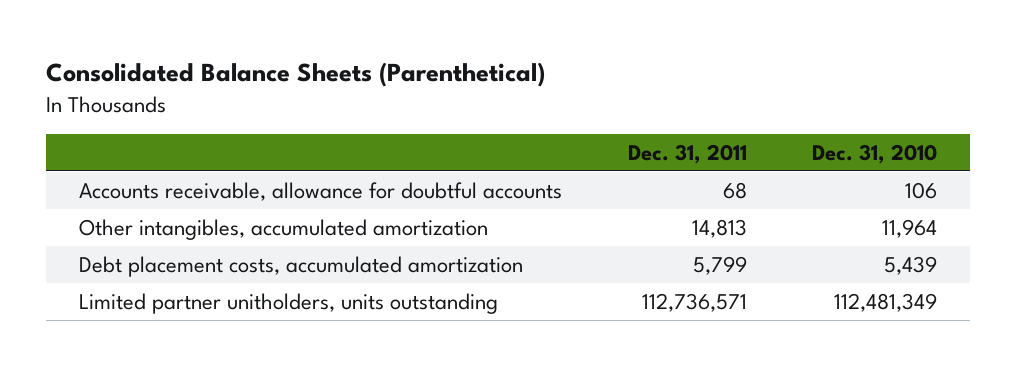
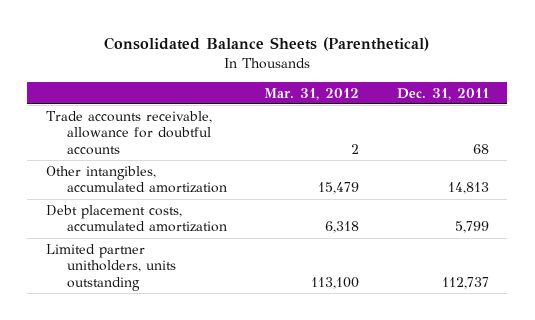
- | Dec. 31, 2011 | Dec. 31, 2010
+ | Mar. 31, 2012 | Dec. 31, 2011
- Accounts receivable, allowance for doubtful accounts | 68 | 106
+ Trade accounts receivable, allowance for doubtful accounts | 2 | 68
- Limited partner unitholders, units outstanding | 112,736,571 | 112,481,349
+ Limited partner unitholders, units outstanding | 113,100 | 112,737

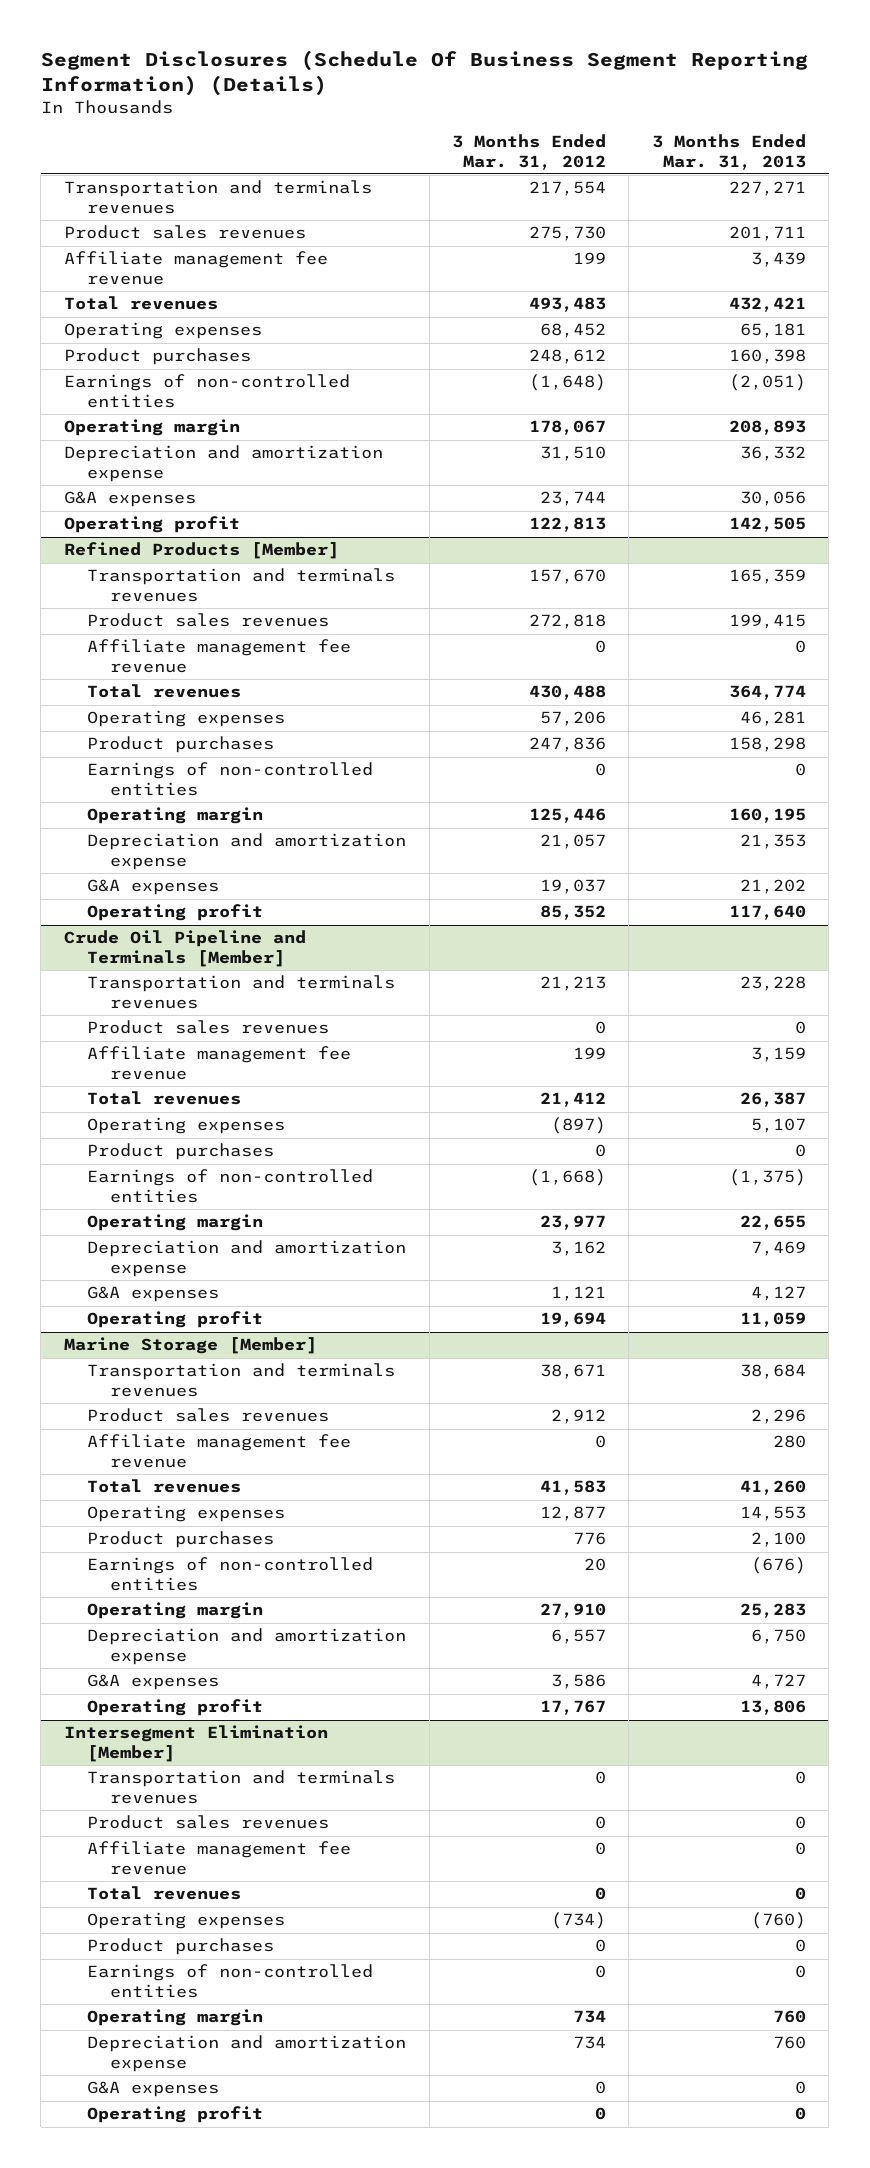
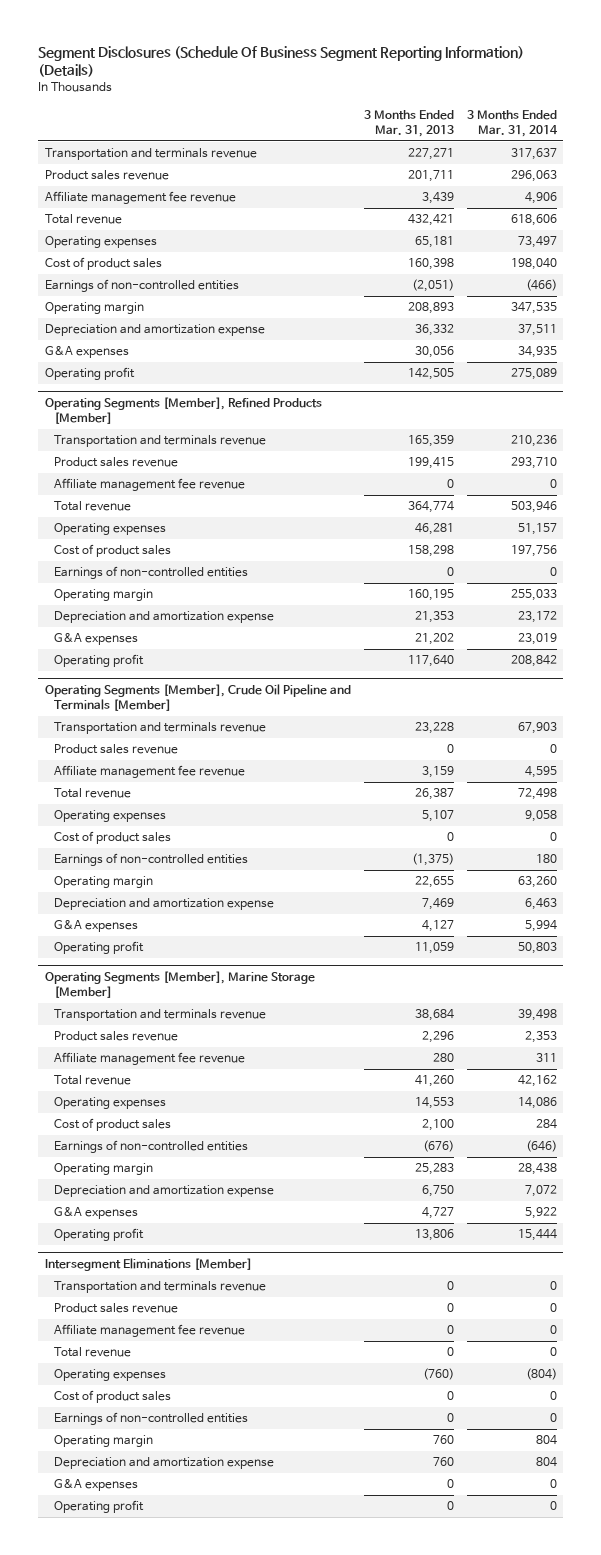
- | 3 Months Ended Mar. 31, 2012 | 3 Months Ended Mar. 31, 2013
+ | 3 Months Ended Mar. 31, 2013 | 3 Months Ended Mar. 31, 2014
- Transportation and terminals revenues | 217,554 | 227,271
- Product sales revenues | 275,730 | 201,711
+ Transportation and terminals revenue | 227,271 | 317,637
+ Product sales revenue | 201,711 | 296,063
- Total revenues | 493,483 | 432,421
+ Total revenue | 432,421 | 618,606
- Product purchases | 248,612 | 160,398
+ Cost of product sales | 160,398 | 198,040
- Refined Products [Member]
- Transportation and terminals revenues | 157,670 | 165,359
- Product sales revenues | 272,818 | 199,415
+ Operating Segments [Member], Refined Products [Member]
+ Transportation and terminals revenue | 165,359 | 210,236
+ Product sales revenue | 199,415 | 293,710
- Total revenues | 430,488 | 364,774
+ Total revenue | 364,774 | 503,946
- Product purchases | 247,836 | 158,298
+ Cost of product sales | 158,298 | 197,756
- Crude Oil Pipeline and Terminals [Member]
- Transportation and terminals revenues | 21,213 | 23,228
- Product sales revenues | 0 | 0
+ Operating Segments [Member], Crude Oil Pipeline and Terminals [Member]
+ Transportation and terminals revenue | 23,228 | 67,903
+ Product sales revenue | 0 | 0
- Total revenues | 21,412 | 26,387
+ Total revenue | 26,387 | 72,498
- Product purchases | 0 | 0
+ Cost of product sales | 0 | 0
- Marine Storage [Member]
- Transportation and terminals revenues | 38,671 | 38,684
- Product sales revenues | 2,912 | 2,296
+ Operating Segments [Member], Marine Storage [Member]
+ Transportation and terminals revenue | 38,684 | 39,498
+ Product sales revenue | 2,296 | 2,353
- Total revenues | 41,583 | 41,260
+ Total revenue | 41,260 | 42,162
- Product purchases | 776 | 2,100
+ Cost of product sales | 2,100 | 284
- Intersegment Elimination [Member]
- Transportation and terminals revenues | 0 | 0
- Product sales revenues | 0 | 0
+ Intersegment Eliminations [Member]
+ Transportation and terminals revenue | 0 | 0
+ Product sales revenue | 0 | 0
- Total revenues | 0 | 0
+ Total revenue | 0 | 0
- Product purchases | 0 | 0
+ Cost of product sales | 0 | 0

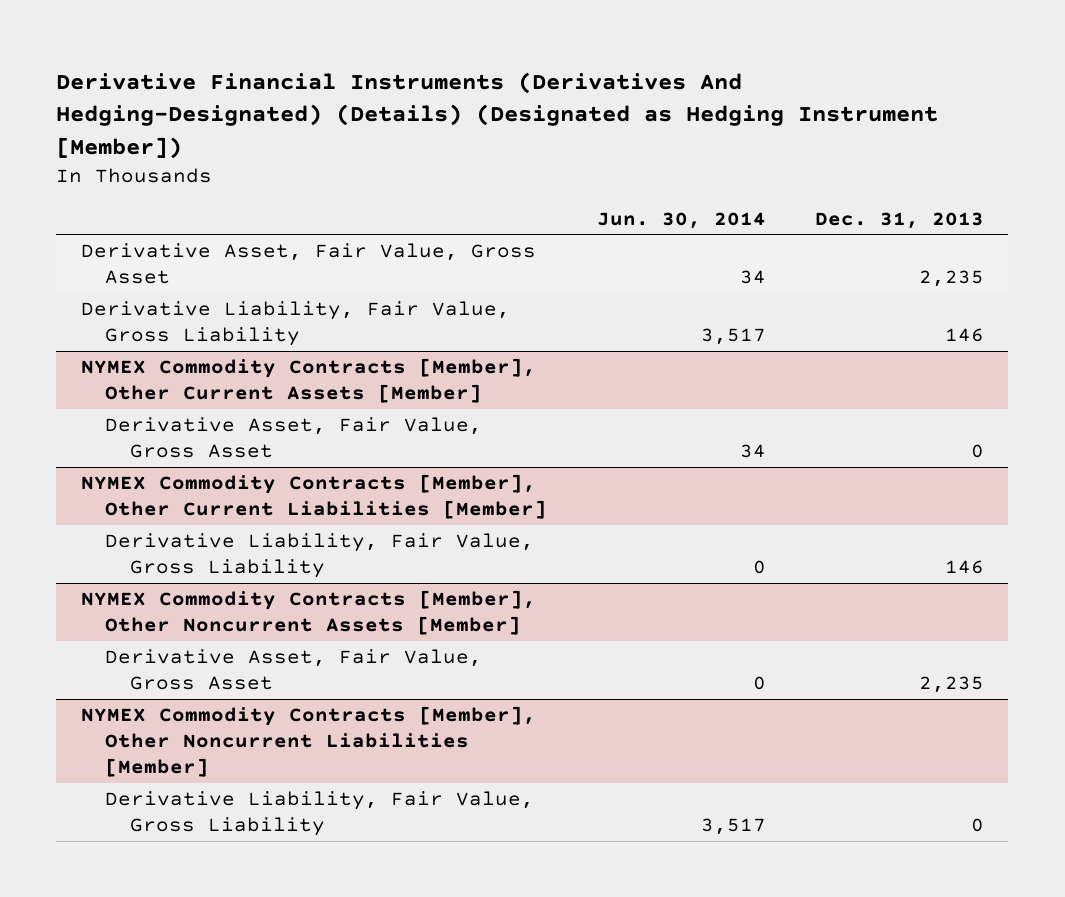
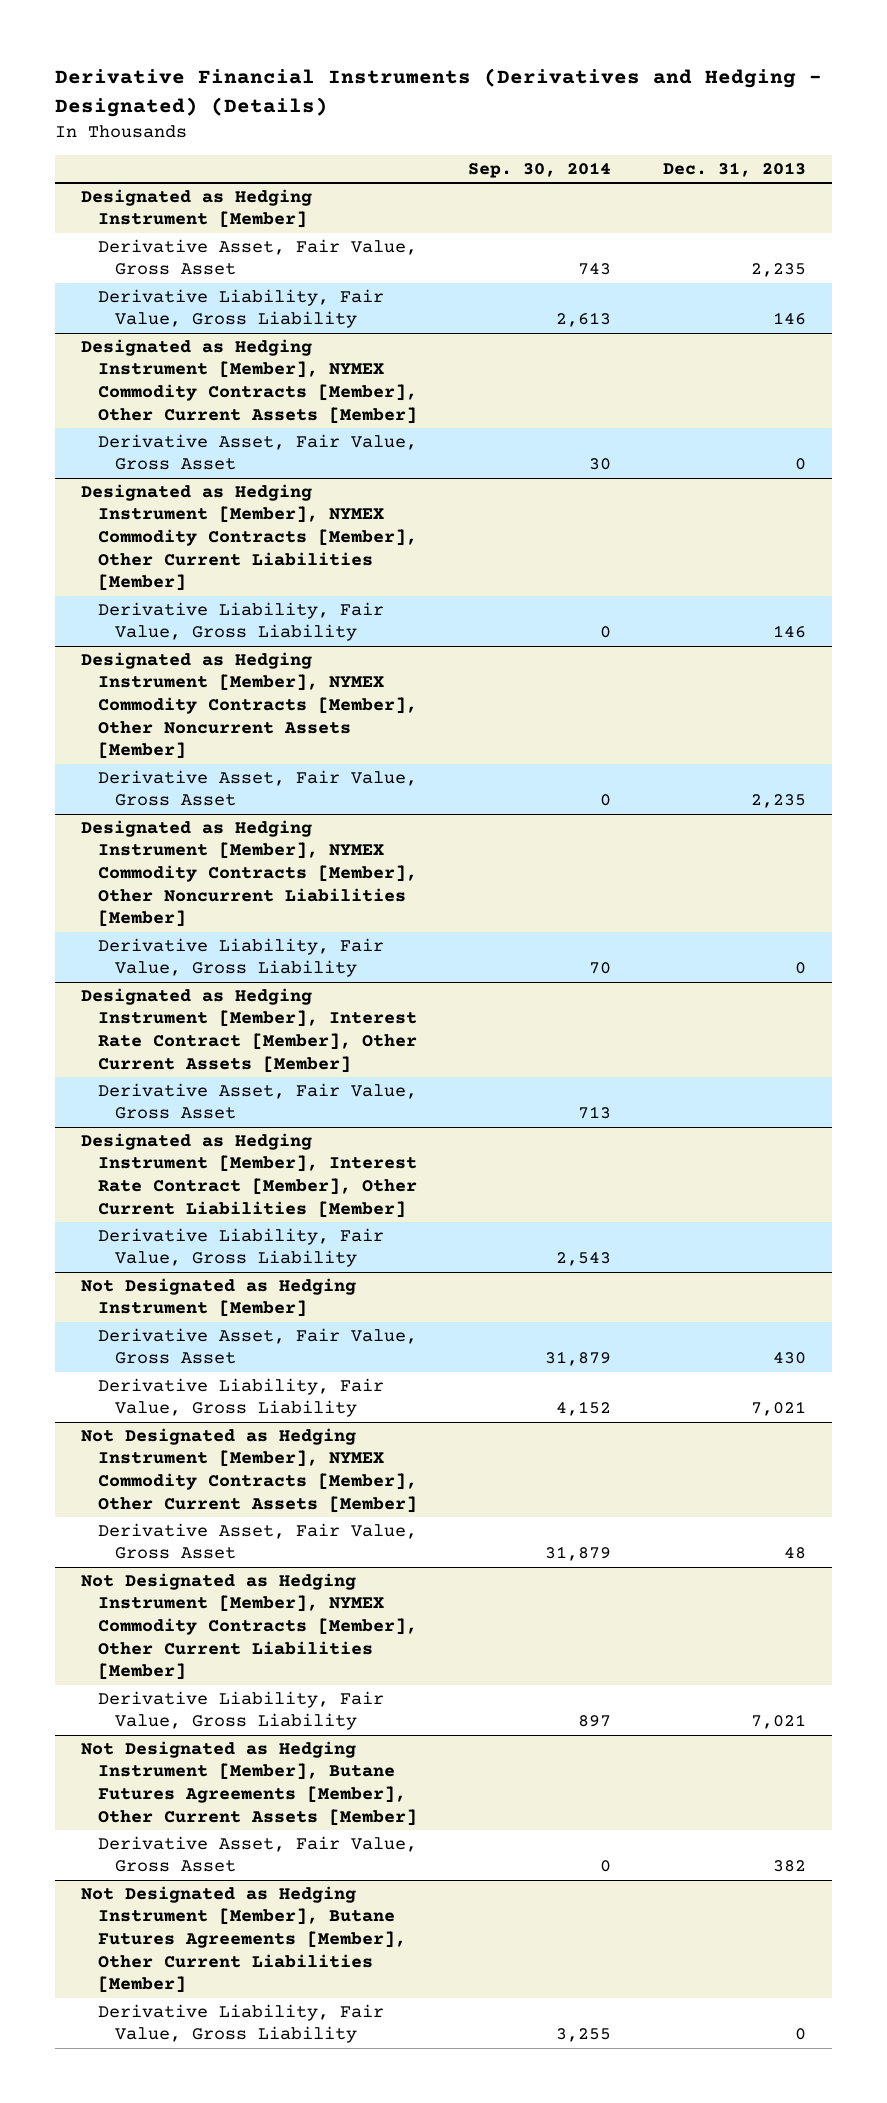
- Derivative Financial Instruments (Derivatives And Hedging-Designated) (Details) (Designated as Hedging Instrument [Member])
+ Derivative Financial Instruments (Derivatives and Hedging - Designated) (Details)
- | Jun. 30, 2014 | Dec. 31, 2013
+ | Sep. 30, 2014 | Dec. 31, 2013
+ Designated as Hedging Instrument [Member]
- NYMEX Commodity Contracts [Member], Other Current Assets [Member]
+ Designated as Hedging Instrument [Member], NYMEX Commodity Contracts [Member], Other Current Assets [Member]
- NYMEX Commodity Contracts [Member], Other Current Liabilities [Member]
+ Designated as Hedging Instrument [Member], NYMEX Commodity Contracts [Member], Other Current Liabilities [Member]
- NYMEX Commodity Contracts [Member], Other Noncurrent Assets [Member]
+ Designated as Hedging Instrument [Member], NYMEX Commodity Contracts [Member], Other Noncurrent Assets [Member]
- NYMEX Commodity Contracts [Member], Other Noncurrent Liabilities [Member]
+ Designated as Hedging Instrument [Member], NYMEX Commodity Contracts [Member], Other Noncurrent Liabilities [Member]
+ Designated as Hedging Instrument [Member], Interest Rate Contract [Member], Other Current Assets [Member]
+ Derivative Asset, Fair Value, Gross Asset | 713 |
+ Designated as Hedging Instrument [Member], Interest Rate Contract [Member], Other Current Liabilities [Member]
+ Derivative Liability, Fair Value, Gross Liability | 2,543 |
+ Not Designated as Hedging Instrument [Member]
+ Derivative Asset, Fair Value, Gross Asset | 31,879 | 430
+ Derivative Liability, Fair Value, Gross Liability | 4,152 | 7,021
+ Not Designated as Hedging Instrument [Member], NYMEX Commodity Contracts [Member], Other Current Assets [Member]
+ Derivative Asset, Fair Value, Gross Asset | 31,879 | 48
+ Not Designated as Hedging Instrument [Member], NYMEX Commodity Contracts [Member], Other Current Liabilities [Member]
+ Derivative Liability, Fair Value, Gross Liability | 897 | 7,021
+ Not Designated as Hedging Instrument [Member], Butane Futures Agreements [Member], Other Current Assets [Member]
+ Derivative Asset, Fair Value, Gross Asset | 0 | 382
+ Not Designated as Hedging Instrument [Member], Butane Futures Agreements [Member], Other Current Liabilities [Member]
+ Derivative Liability, Fair Value, Gross Liability | 3,255 | 0

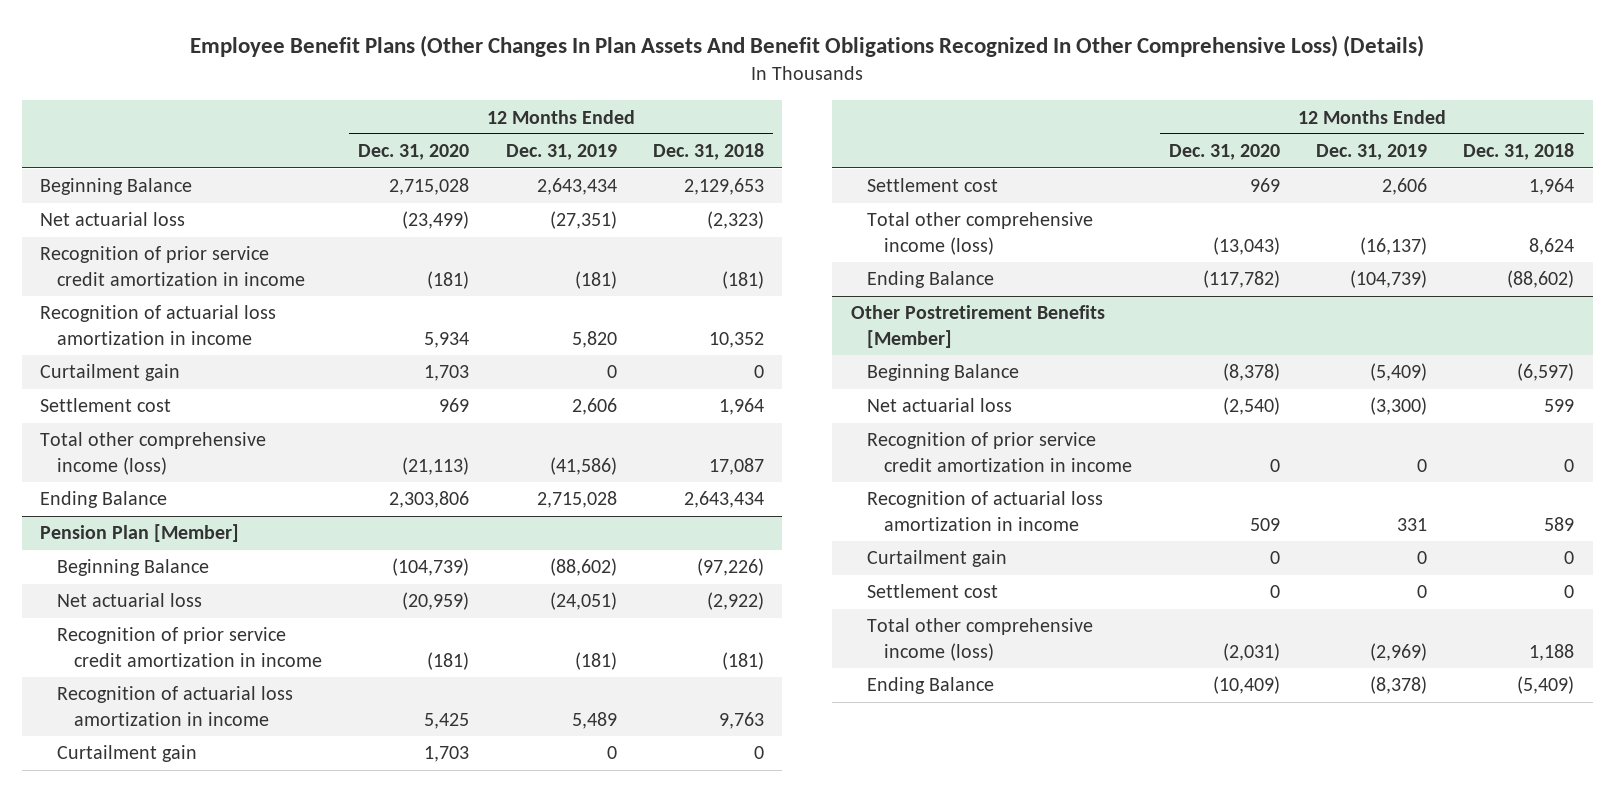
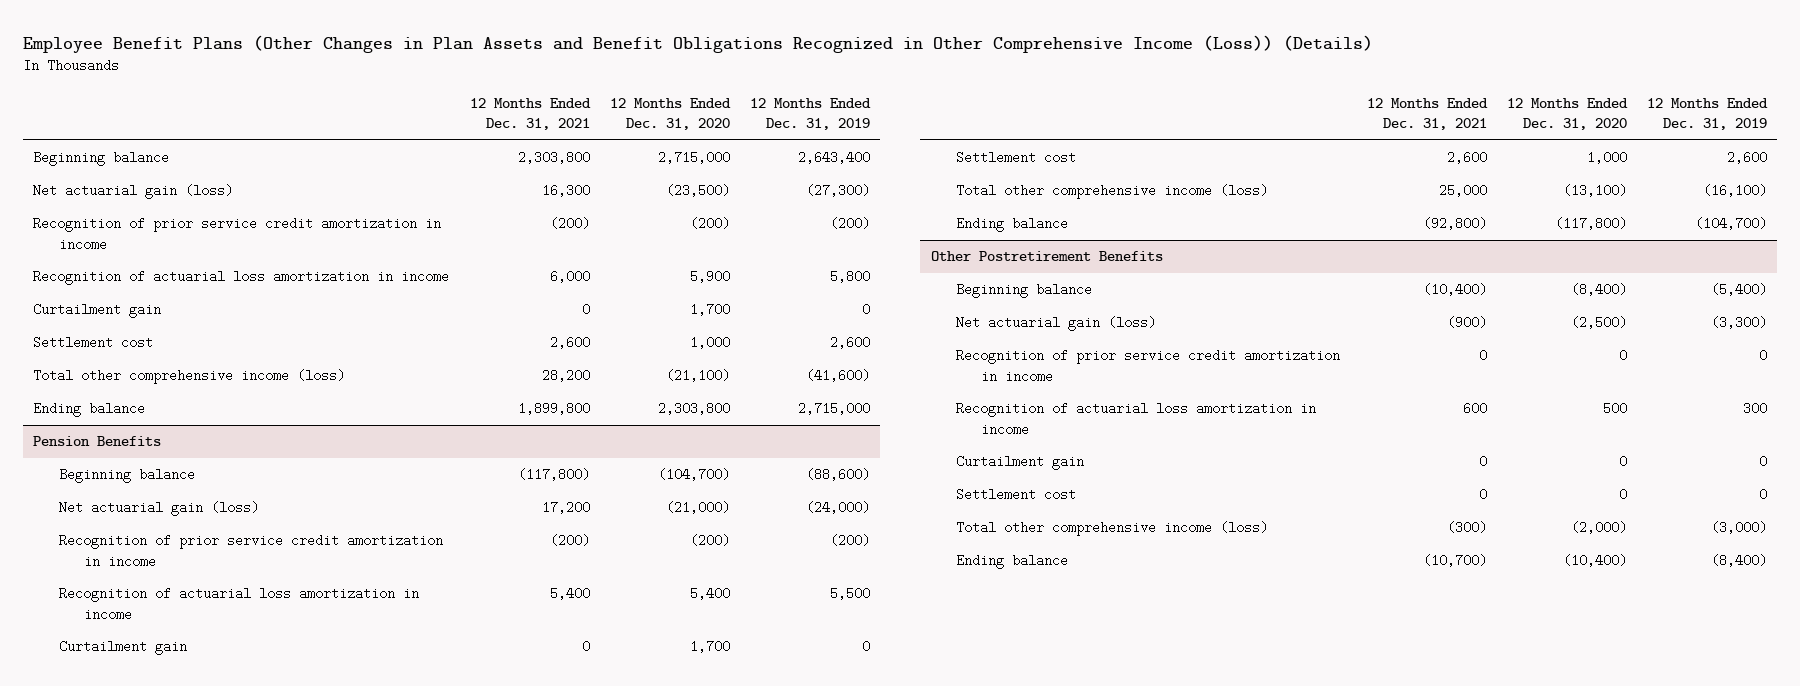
- Employee Benefit Plans (Other Changes In Plan Assets And Benefit Obligations Recognized In Other Comprehensive Loss) (Details)
+ Employee Benefit Plans (Other Changes in Plan Assets and Benefit Obligations Recognized in Other Comprehensive Income (Loss)) (Details)
- | 12 Months Ended Dec. 31, 2020 | 12 Months Ended Dec. 31, 2019 | 12 Months Ended Dec. 31, 2018
+ | 12 Months Ended Dec. 31, 2021 | 12 Months Ended Dec. 31, 2020 | 12 Months Ended Dec. 31, 2019
- Beginning Balance | 2,715,028 | 2,643,434 | 2,129,653
- Net actuarial loss | (23,499) | (27,351) | (2,323)
- Recognition of prior service credit amortization in income | (181) | (181) | (181)
- Recognition of actuarial loss amortization in income | 5,934 | 5,820 | 10,352
- Curtailment gain | 1,703 | 0 | 0
- Settlement cost | 969 | 2,606 | 1,964
- Total other comprehensive income (loss) | (21,113) | (41,586) | 17,087
- Ending Balance | 2,303,806 | 2,715,028 | 2,643,434
- Pension Plan [Member]
- Beginning Balance | (104,739) | (88,602) | (97,226)
- Net actuarial loss | (20,959) | (24,051) | (2,922)
- Recognition of prior service credit amortization in income | (181) | (181) | (181)
- Recognition of actuarial loss amortization in income | 5,425 | 5,489 | 9,763
- Curtailment gain | 1,703 | 0 | 0
- Settlement cost | 969 | 2,606 | 1,964
- Total other comprehensive income (loss) | (13,043) | (16,137) | 8,624
- Ending Balance | (117,782) | (104,739) | (88,602)
- Other Postretirement Benefits [Member]
- Beginning Balance | (8,378) | (5,409) | (6,597)
- Net actuarial loss | (2,540) | (3,300) | 599
+ Beginning balance | 2,303,800 | 2,715,000 | 2,643,400
+ Net actuarial gain (loss) | 16,300 | (23,500) | (27,300)
+ Recognition of prior service credit amortization in income | (200) | (200) | (200)
+ Recognition of actuarial loss amortization in income | 6,000 | 5,900 | 5,800
+ Curtailment gain | 0 | 1,700 | 0
+ Settlement cost | 2,600 | 1,000 | 2,600
+ Total other comprehensive income (loss) | 28,200 | (21,100) | (41,600)
+ Ending balance | 1,899,800 | 2,303,800 | 2,715,000
+ Pension Benefits
+ Beginning balance | (117,800) | (104,700) | (88,600)
+ Net actuarial gain (loss) | 17,200 | (21,000) | (24,000)
+ Recognition of prior service credit amortization in income | (200) | (200) | (200)
+ Recognition of actuarial loss amortization in income | 5,400 | 5,400 | 5,500
+ Curtailment gain | 0 | 1,700 | 0
+ Settlement cost | 2,600 | 1,000 | 2,600
+ Total other comprehensive income (loss) | 25,000 | (13,100) | (16,100)
+ Ending balance | (92,800) | (117,800) | (104,700)
+ Other Postretirement Benefits
+ Beginning balance | (10,400) | (8,400) | (5,400)
+ Net actuarial gain (loss) | (900) | (2,500) | (3,300)
- Recognition of actuarial loss amortization in income | 509 | 331 | 589
+ Recognition of actuarial loss amortization in income | 600 | 500 | 300
- Total other comprehensive income (loss) | (2,031) | (2,969) | 1,188
- Ending Balance | (10,409) | (8,378) | (5,409)
+ Total other comprehensive income (loss) | (300) | (2,000) | (3,000)
+ Ending balance | (10,700) | (10,400) | (8,400)

